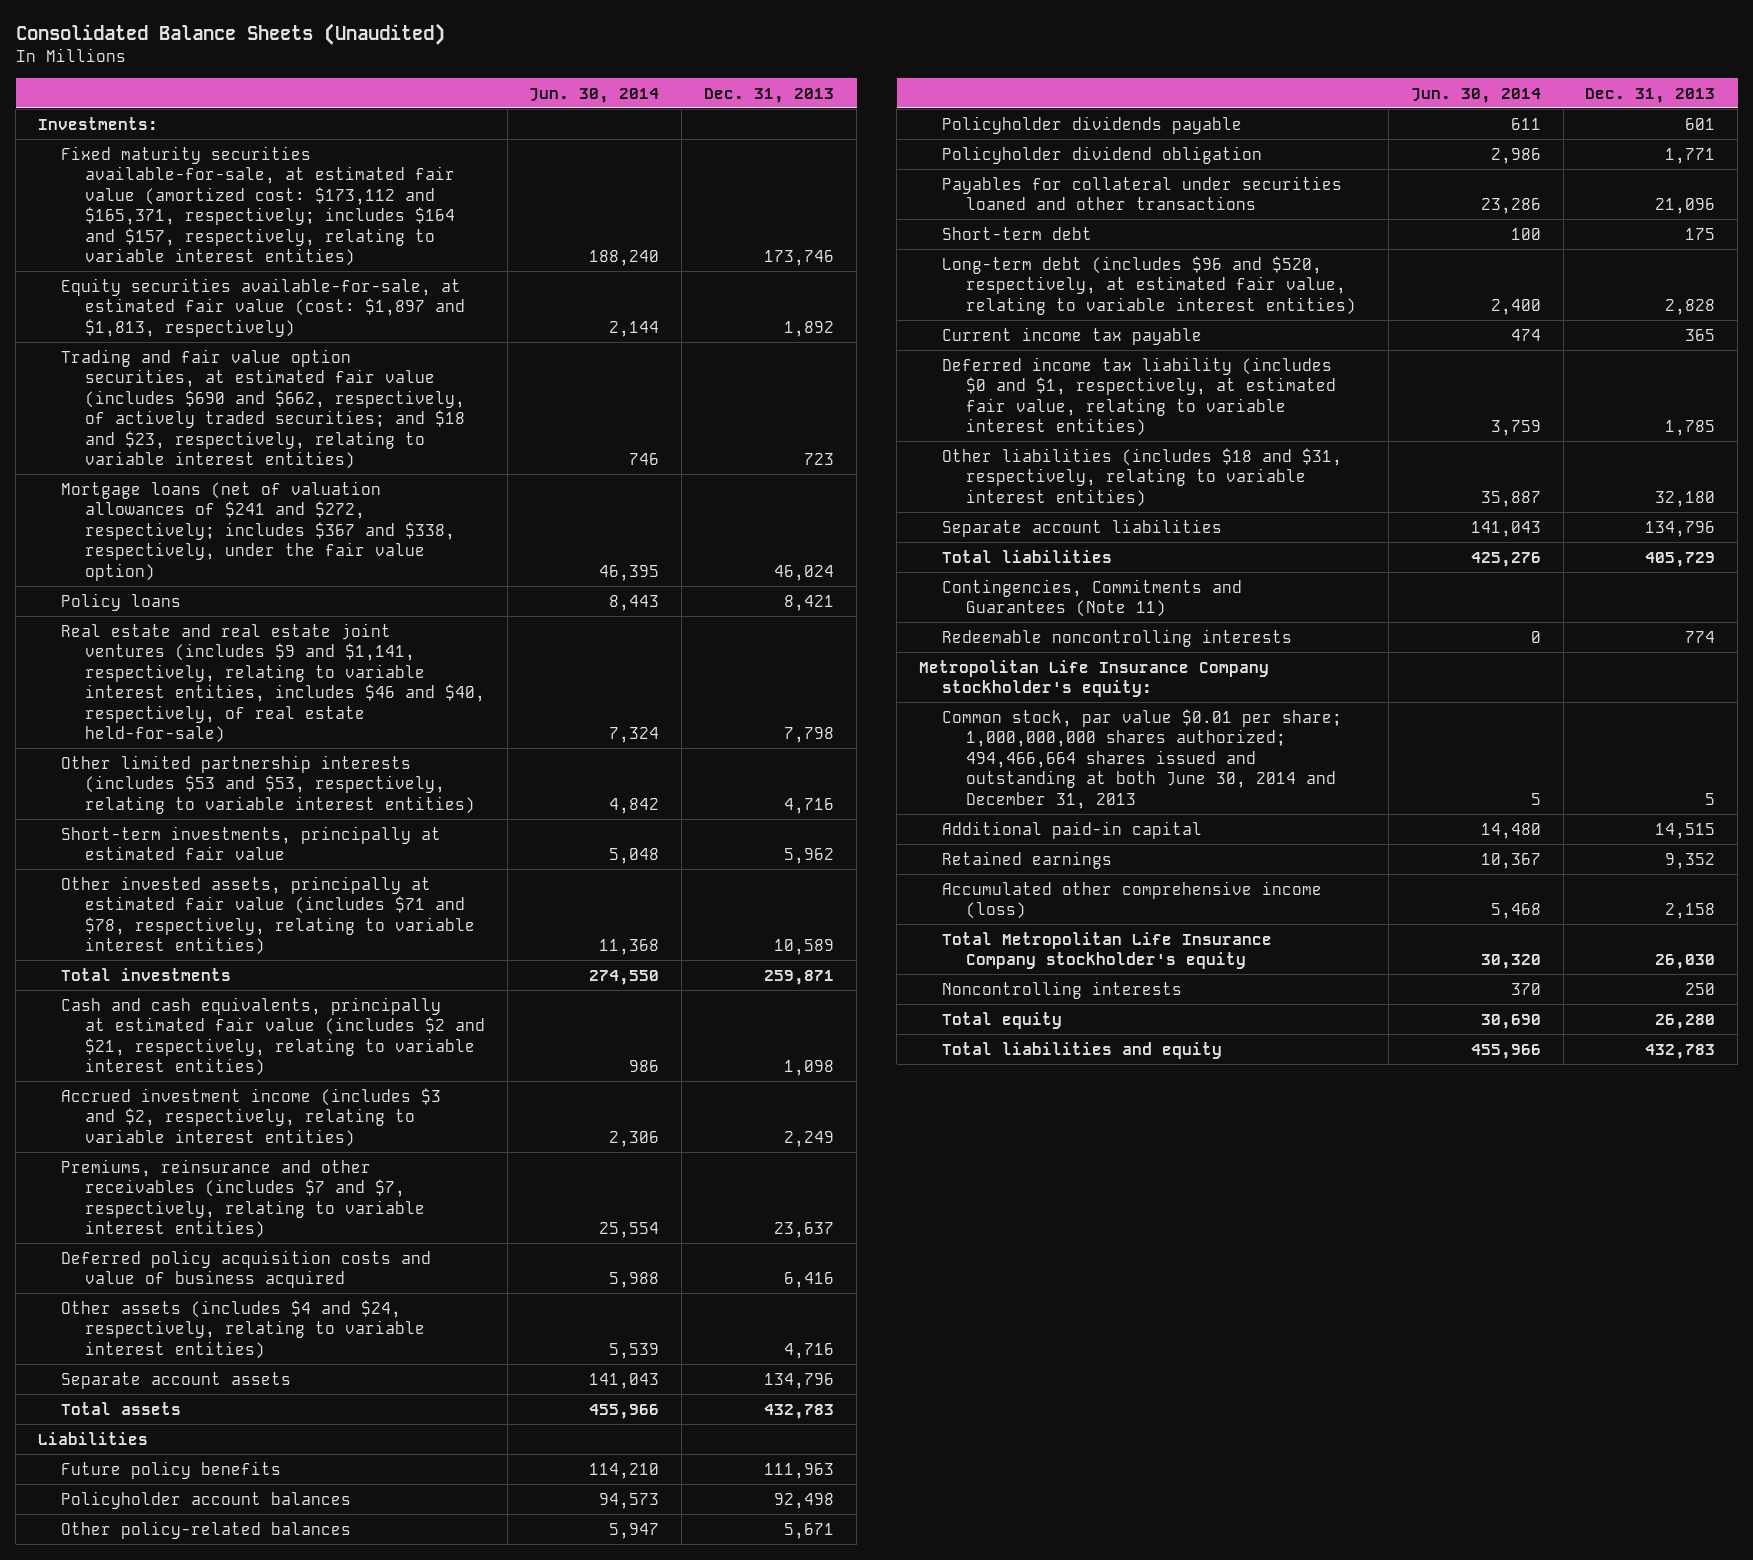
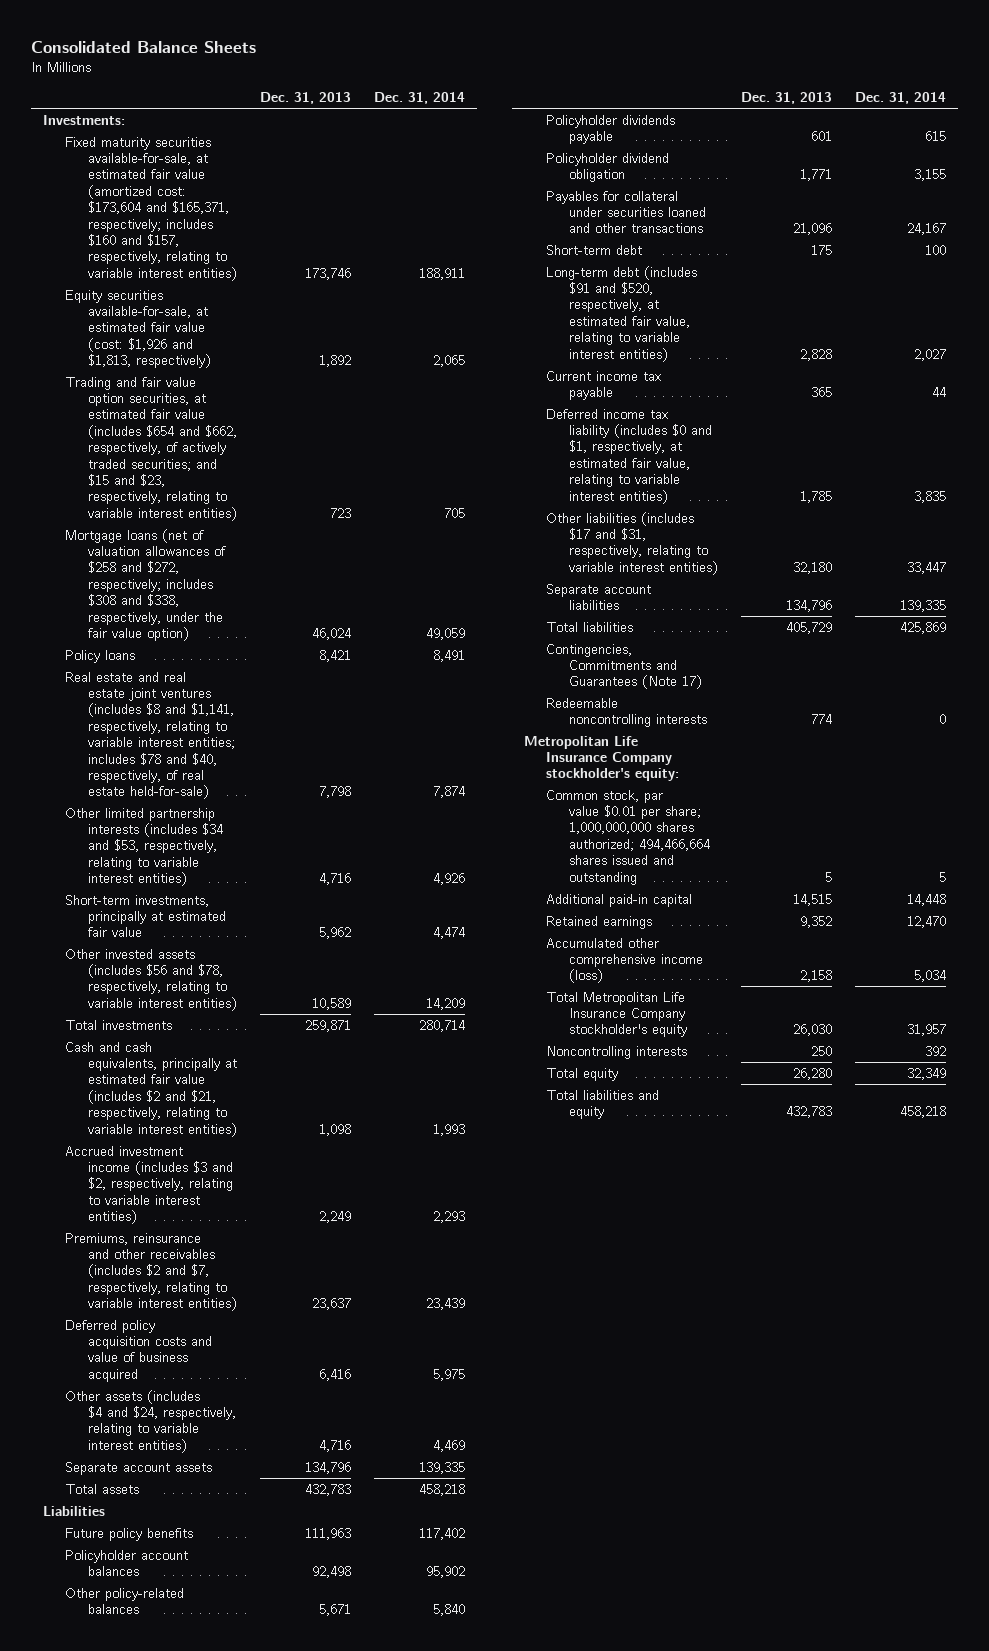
- Consolidated Balance Sheets (Unaudited)
+ Consolidated Balance Sheets
- | Jun. 30, 2014 | Dec. 31, 2013
+ | Dec. 31, 2013 | Dec. 31, 2014
- Fixed maturity securities available-for-sale, at estimated fair value (amortized cost: $173,112 and $165,371, respectively; includes $164 and $157, respectively, relating to variable interest entities) | 188,240 | 173,746
- Equity securities available-for-sale, at estimated fair value (cost: $1,897 and $1,813, respectively) | 2,144 | 1,892
- Trading and fair value option securities, at estimated fair value (includes $690 and $662, respectively, of actively traded securities; and $18 and $23, respectively, relating to variable interest entities) | 746 | 723
- Mortgage loans (net of valuation allowances of $241 and $272, respectively; includes $367 and $338, respectively, under the fair value option) | 46,395 | 46,024
+ Fixed maturity securities available-for-sale, at estimated fair value (amortized cost: $173,604 and $165,371, respectively; includes $160 and $157, respectively, relating to variable interest entities) | 173,746 | 188,911
+ Equity securities available-for-sale, at estimated fair value (cost: $1,926 and $1,813, respectively) | 1,892 | 2,065
+ Trading and fair value option securities, at estimated fair value (includes $654 and $662, respectively, of actively traded securities; and $15 and $23, respectively, relating to variable interest entities) | 723 | 705
+ Mortgage loans (net of valuation allowances of $258 and $272, respectively; includes $308 and $338, respectively, under the fair value option) | 46,024 | 49,059
- Real estate and real estate joint ventures (includes $9 and $1,141, respectively, relating to variable interest entities, includes $46 and $40, respectively, of real estate held-for-sale) | 7,324 | 7,798
- Other limited partnership interests (includes $53 and $53, respectively, relating to variable interest entities) | 4,842 | 4,716
+ Real estate and real estate joint ventures (includes $8 and $1,141, respectively, relating to variable interest entities; includes $78 and $40, respectively, of real estate held-for-sale) | 7,798 | 7,874
+ Other limited partnership interests (includes $34 and $53, respectively, relating to variable interest entities) | 4,716 | 4,926
- Other invested assets, principally at estimated fair value (includes $71 and $78, respectively, relating to variable interest entities) | 11,368 | 10,589
+ Other invested assets (includes $56 and $78, respectively, relating to variable interest entities) | 10,589 | 14,209
- Premiums, reinsurance and other receivables (includes $7 and $7, respectively, relating to variable interest entities) | 25,554 | 23,637
+ Premiums, reinsurance and other receivables (includes $2 and $7, respectively, relating to variable interest entities) | 23,637 | 23,439
- Long-term debt (includes $96 and $520, respectively, at estimated fair value, relating to variable interest entities) | 2,400 | 2,828
+ Long-term debt (includes $91 and $520, respectively, at estimated fair value, relating to variable interest entities) | 2,828 | 2,027
- Other liabilities (includes $18 and $31, respectively, relating to variable interest entities) | 35,887 | 32,180
+ Other liabilities (includes $17 and $31, respectively, relating to variable interest entities) | 32,180 | 33,447
- Contingencies, Commitments and Guarantees (Note 11)
+ Contingencies, Commitments and Guarantees (Note 17)
- Common stock, par value $0.01 per share; 1,000,000,000 shares authorized; 494,466,664 shares issued and outstanding at both June 30, 2014 and December 31, 2013 | 5 | 5
+ Common stock, par value $0.01 per share; 1,000,000,000 shares authorized; 494,466,664 shares issued and outstanding | 5 | 5

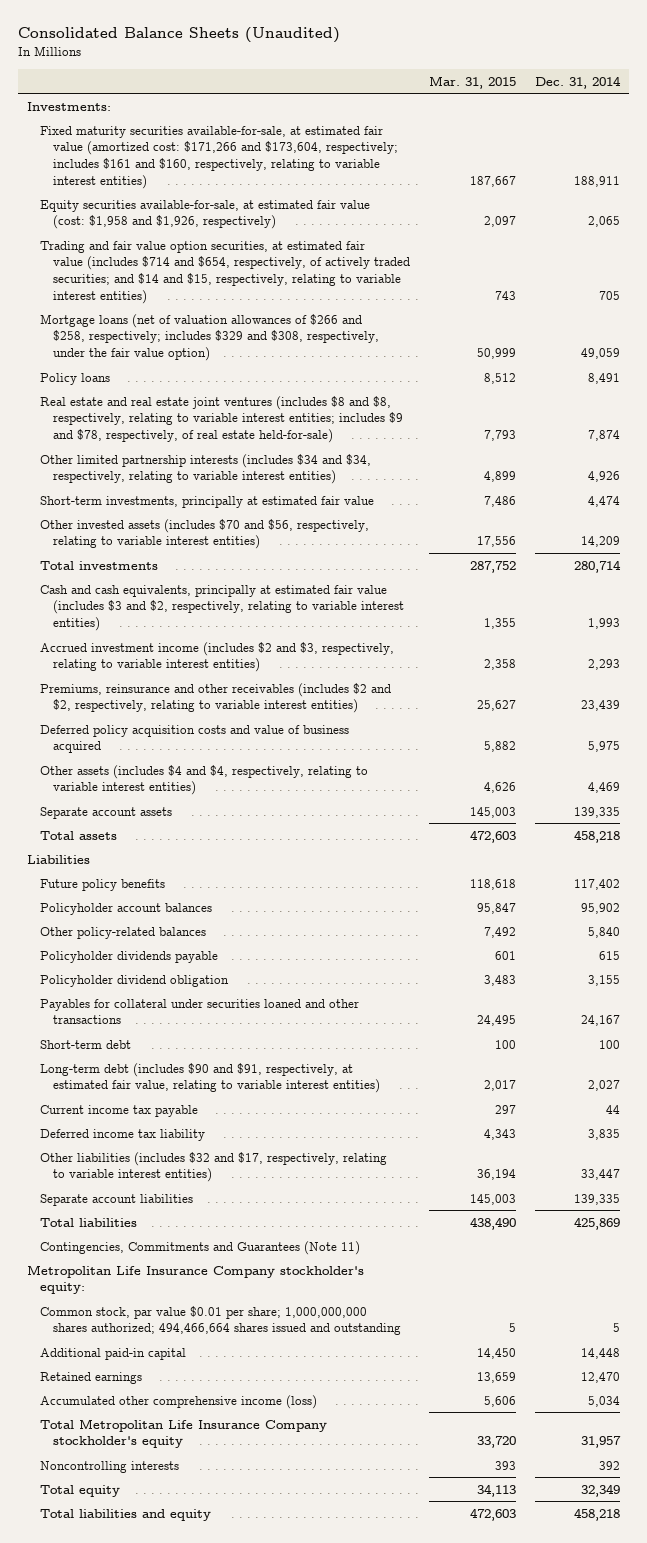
- Consolidated Balance Sheets
+ Consolidated Balance Sheets (Unaudited)
- | Dec. 31, 2013 | Dec. 31, 2014
+ | Mar. 31, 2015 | Dec. 31, 2014
- Fixed maturity securities available-for-sale, at estimated fair value (amortized cost: $173,604 and $165,371, respectively; includes $160 and $157, respectively, relating to variable interest entities) | 173,746 | 188,911
- Equity securities available-for-sale, at estimated fair value (cost: $1,926 and $1,813, respectively) | 1,892 | 2,065
- Trading and fair value option securities, at estimated fair value (includes $654 and $662, respectively, of actively traded securities; and $15 and $23, respectively, relating to variable interest entities) | 723 | 705
- Mortgage loans (net of valuation allowances of $258 and $272, respectively; includes $308 and $338, respectively, under the fair value option) | 46,024 | 49,059
+ Fixed maturity securities available-for-sale, at estimated fair value (amortized cost: $171,266 and $173,604, respectively; includes $161 and $160, respectively, relating to variable interest entities) | 187,667 | 188,911
+ Equity securities available-for-sale, at estimated fair value (cost: $1,958 and $1,926, respectively) | 2,097 | 2,065
+ Trading and fair value option securities, at estimated fair value (includes $714 and $654, respectively, of actively traded securities; and $14 and $15, respectively, relating to variable interest entities) | 743 | 705
+ Mortgage loans (net of valuation allowances of $266 and $258, respectively; includes $329 and $308, respectively, under the fair value option) | 50,999 | 49,059
- Real estate and real estate joint ventures (includes $8 and $1,141, respectively, relating to variable interest entities; includes $78 and $40, respectively, of real estate held-for-sale) | 7,798 | 7,874
- Other limited partnership interests (includes $34 and $53, respectively, relating to variable interest entities) | 4,716 | 4,926
+ Real estate and real estate joint ventures (includes $8 and $8, respectively, relating to variable interest entities; includes $9 and $78, respectively, of real estate held-for-sale) | 7,793 | 7,874
+ Other limited partnership interests (includes $34 and $34, respectively, relating to variable interest entities) | 4,899 | 4,926
- Other invested assets (includes $56 and $78, respectively, relating to variable interest entities) | 10,589 | 14,209
+ Other invested assets (includes $70 and $56, respectively, relating to variable interest entities) | 17,556 | 14,209
- Cash and cash equivalents, principally at estimated fair value (includes $2 and $21, respectively, relating to variable interest entities) | 1,098 | 1,993
- Accrued investment income (includes $3 and $2, respectively, relating to variable interest entities) | 2,249 | 2,293
- Premiums, reinsurance and other receivables (includes $2 and $7, respectively, relating to variable interest entities) | 23,637 | 23,439
+ Cash and cash equivalents, principally at estimated fair value (includes $3 and $2, respectively, relating to variable interest entities) | 1,355 | 1,993
+ Accrued investment income (includes $2 and $3, respectively, relating to variable interest entities) | 2,358 | 2,293
+ Premiums, reinsurance and other receivables (includes $2 and $2, respectively, relating to variable interest entities) | 25,627 | 23,439
- Other assets (includes $4 and $24, respectively, relating to variable interest entities) | 4,716 | 4,469
+ Other assets (includes $4 and $4, respectively, relating to variable interest entities) | 4,626 | 4,469
- Long-term debt (includes $91 and $520, respectively, at estimated fair value, relating to variable interest entities) | 2,828 | 2,027
+ Long-term debt (includes $90 and $91, respectively, at estimated fair value, relating to variable interest entities) | 2,017 | 2,027
- Deferred income tax liability (includes $0 and $1, respectively, at estimated fair value, relating to variable interest entities) | 1,785 | 3,835
- Other liabilities (includes $17 and $31, respectively, relating to variable interest entities) | 32,180 | 33,447
+ Deferred income tax liability | 4,343 | 3,835
+ Other liabilities (includes $32 and $17, respectively, relating to variable interest entities) | 36,194 | 33,447
- Contingencies, Commitments and Guarantees (Note 17)
- Redeemable noncontrolling interests | 774 | 0
+ Contingencies, Commitments and Guarantees (Note 11)

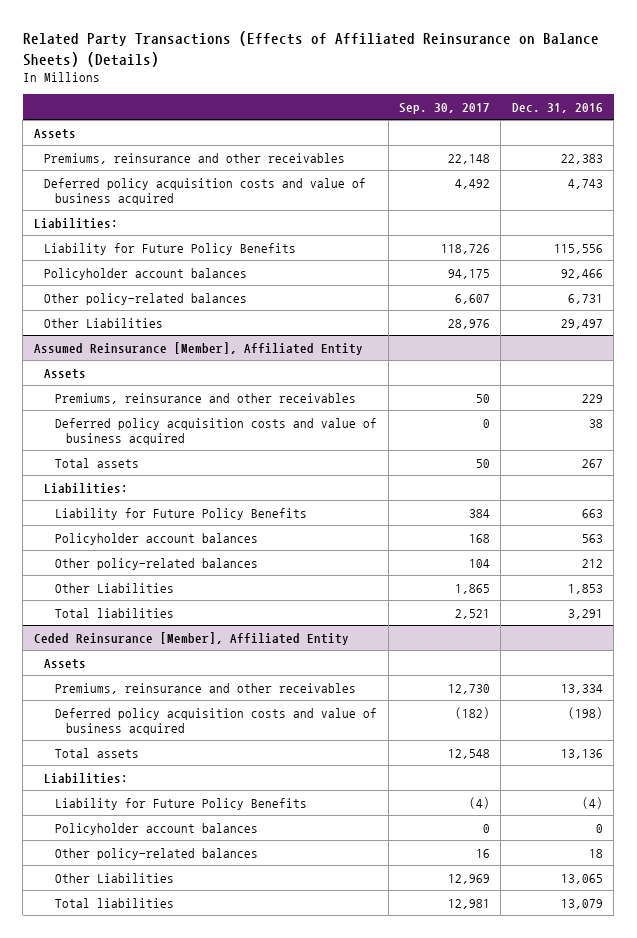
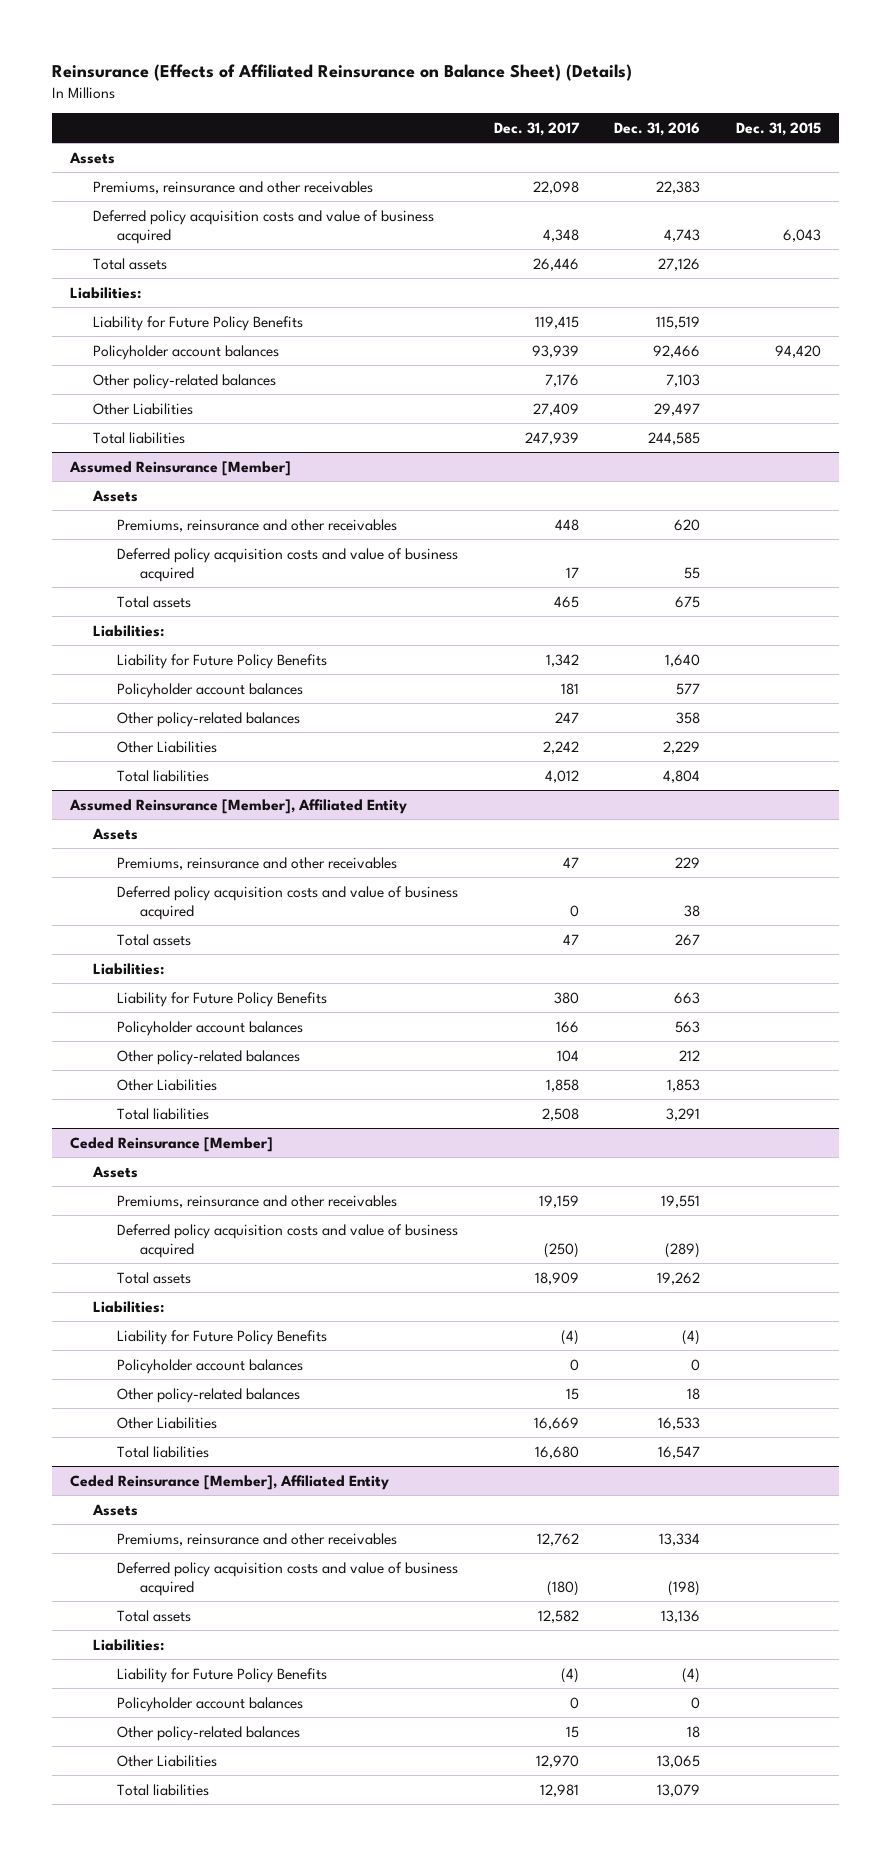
- Related Party Transactions (Effects of Affiliated Reinsurance on Balance Sheets) (Details)
+ Reinsurance (Effects of Affiliated Reinsurance on Balance Sheet) (Details)
- | Sep. 30, 2017 | Dec. 31, 2016
+ | Dec. 31, 2017 | Dec. 31, 2016 | Dec. 31, 2015
+ Total assets | 26,446 | 27,126 |
- Liability for Future Policy Benefits | 118,726 | 115,556
+ Liability for Future Policy Benefits | 119,415 | 115,519 |
- Other policy-related balances | 6,607 | 6,731
+ Other policy-related balances | 7,176 | 7,103 |
+ Total liabilities | 247,939 | 244,585 |
+ Assumed Reinsurance [Member]
+ Assets
+ Premiums, reinsurance and other receivables | 448 | 620 |
+ Deferred policy acquisition costs and value of business acquired | 17 | 55 |
+ Total assets | 465 | 675 |
+ Liabilities:
+ Liability for Future Policy Benefits | 1,342 | 1,640 |
+ Policyholder account balances | 181 | 577 |
+ Other policy-related balances | 247 | 358 |
+ Other Liabilities | 2,242 | 2,229 |
+ Total liabilities | 4,012 | 4,804 |
+ Ceded Reinsurance [Member]
+ Assets
+ Premiums, reinsurance and other receivables | 19,159 | 19,551 |
+ Deferred policy acquisition costs and value of business acquired | (250) | (289) |
+ Total assets | 18,909 | 19,262 |
+ Liabilities:
+ Liability for Future Policy Benefits | (4) | (4) |
+ Policyholder account balances | 0 | 0 |
+ Other policy-related balances | 15 | 18 |
+ Other Liabilities | 16,669 | 16,533 |
+ Total liabilities | 16,680 | 16,547 |

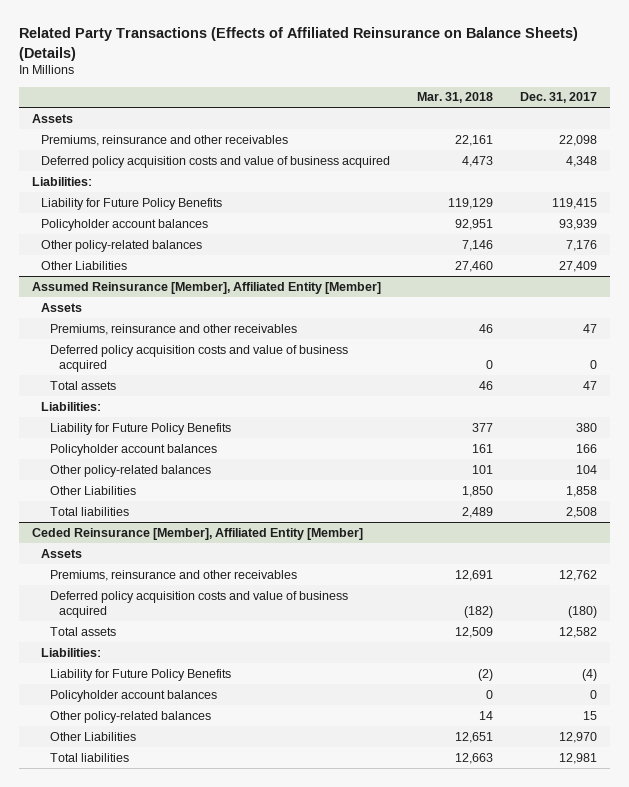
- Reinsurance (Effects of Affiliated Reinsurance on Balance Sheet) (Details)
+ Related Party Transactions (Effects of Affiliated Reinsurance on Balance Sheets) (Details)
- | Dec. 31, 2017 | Dec. 31, 2016 | Dec. 31, 2015
+ | Mar. 31, 2018 | Dec. 31, 2017
- Total assets | 26,446 | 27,126 |
- Total liabilities | 247,939 | 244,585 |
- Assumed Reinsurance [Member]
- Assets
- Premiums, reinsurance and other receivables | 448 | 620 |
- Deferred policy acquisition costs and value of business acquired | 17 | 55 |
- Total assets | 465 | 675 |
- Liabilities:
- Liability for Future Policy Benefits | 1,342 | 1,640 |
- Policyholder account balances | 181 | 577 |
- Other policy-related balances | 247 | 358 |
- Other Liabilities | 2,242 | 2,229 |
- Total liabilities | 4,012 | 4,804 |
- Assumed Reinsurance [Member], Affiliated Entity
+ Assumed Reinsurance [Member], Affiliated Entity [Member]
- Ceded Reinsurance [Member]
- Assets
- Premiums, reinsurance and other receivables | 19,159 | 19,551 |
- Deferred policy acquisition costs and value of business acquired | (250) | (289) |
- Total assets | 18,909 | 19,262 |
- Liabilities:
- Liability for Future Policy Benefits | (4) | (4) |
- Policyholder account balances | 0 | 0 |
- Other policy-related balances | 15 | 18 |
- Other Liabilities | 16,669 | 16,533 |
- Total liabilities | 16,680 | 16,547 |
- Ceded Reinsurance [Member], Affiliated Entity
+ Ceded Reinsurance [Member], Affiliated Entity [Member]

